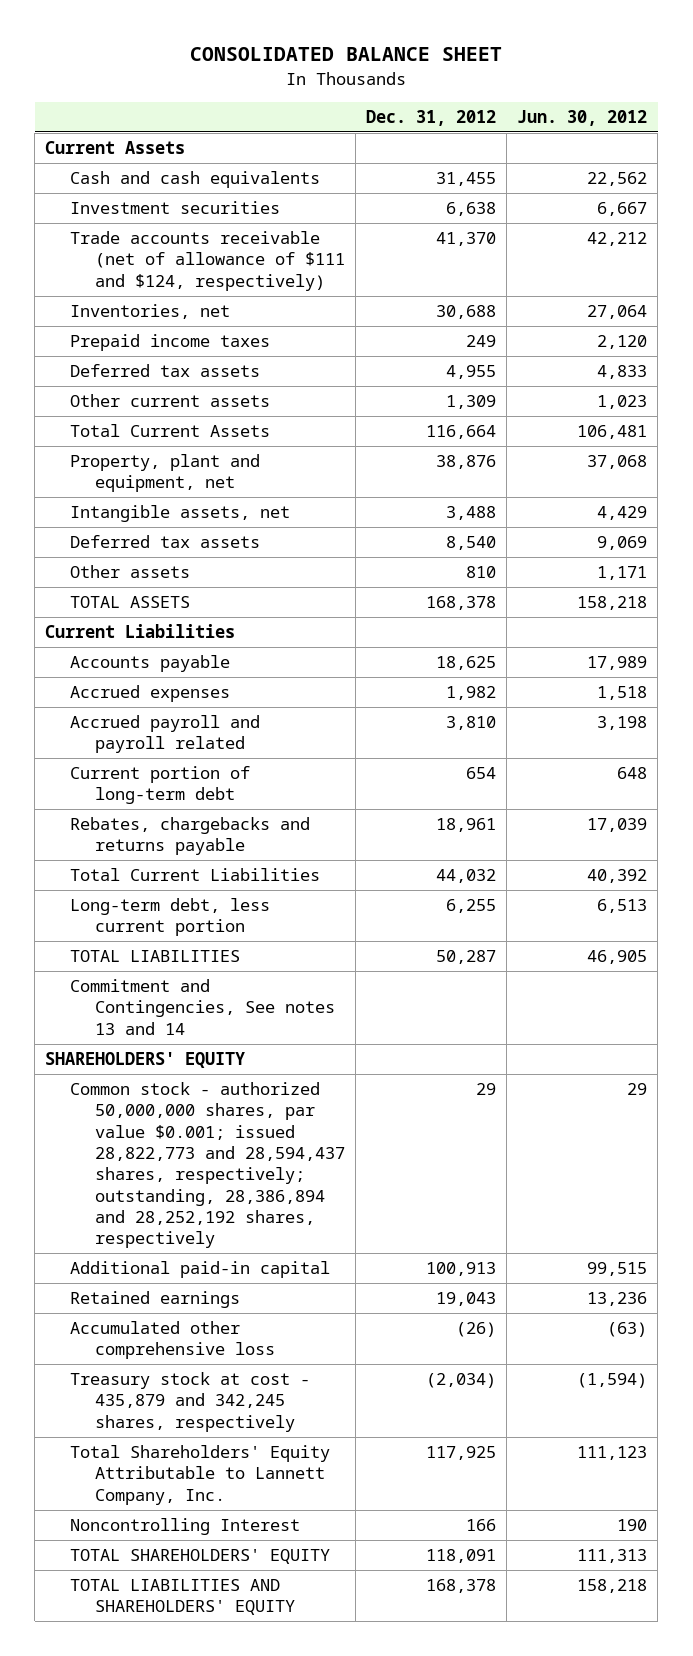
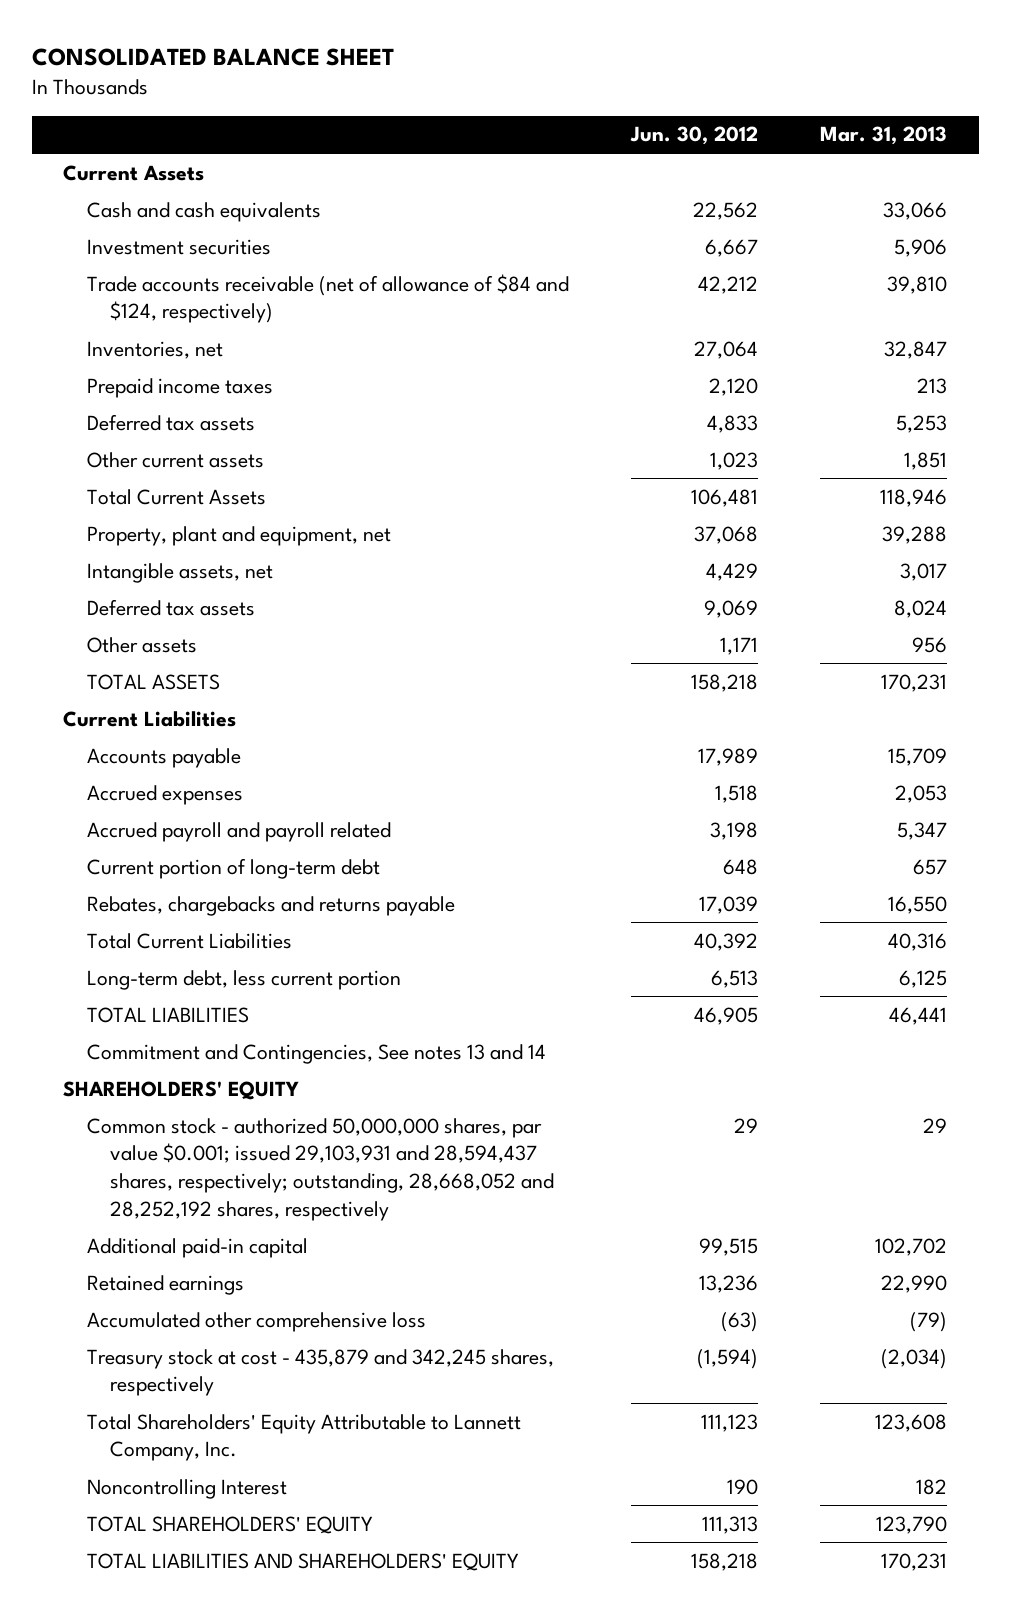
- | Dec. 31, 2012 | Jun. 30, 2012
+ | Jun. 30, 2012 | Mar. 31, 2013
- Trade accounts receivable (net of allowance of $111 and $124, respectively) | 41,370 | 42,212
+ Trade accounts receivable (net of allowance of $84 and $124, respectively) | 42,212 | 39,810
- Common stock - authorized 50,000,000 shares, par value $0.001; issued 28,822,773 and 28,594,437 shares, respectively; outstanding, 28,386,894 and 28,252,192 shares, respectively | 29 | 29
+ Common stock - authorized 50,000,000 shares, par value $0.001; issued 29,103,931 and 28,594,437 shares, respectively; outstanding, 28,668,052 and 28,252,192 shares, respectively | 29 | 29

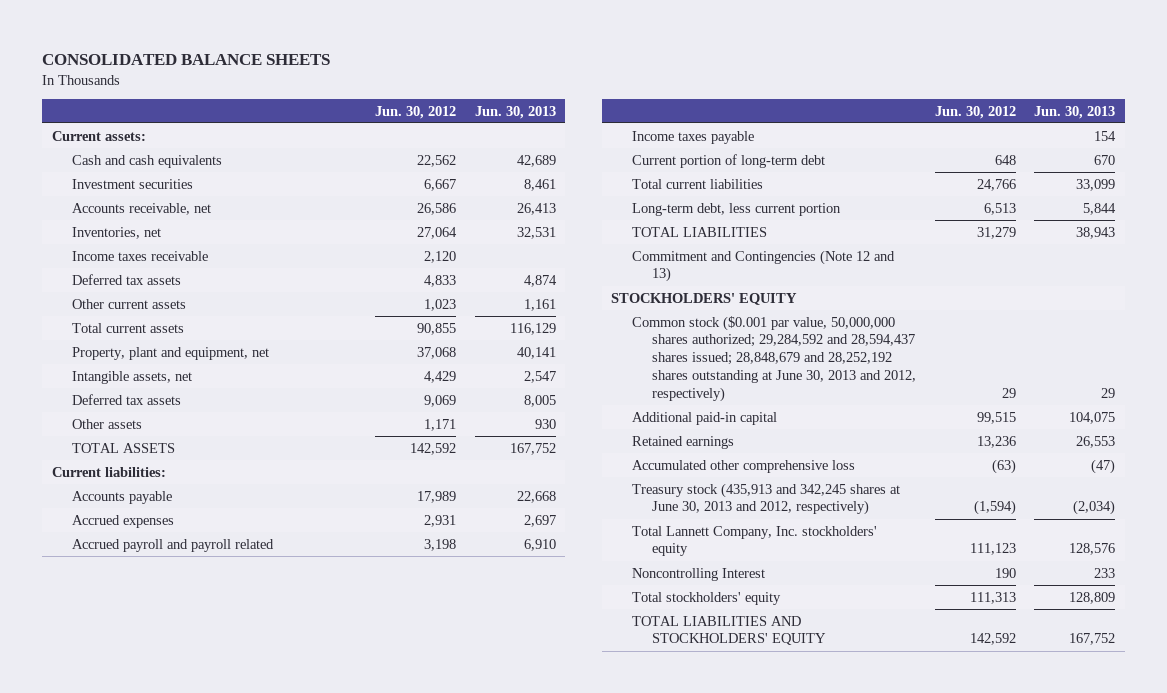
- CONSOLIDATED BALANCE SHEET
+ CONSOLIDATED BALANCE SHEETS
- | Jun. 30, 2012 | Mar. 31, 2013
+ | Jun. 30, 2012 | Jun. 30, 2013
- Current Assets
+ Current assets:
- Trade accounts receivable (net of allowance of $84 and $124, respectively) | 42,212 | 39,810
+ Accounts receivable, net | 26,586 | 26,413
- Prepaid income taxes | 2,120 | 213
+ Income taxes receivable | 2,120 |
- Total Current Assets | 106,481 | 118,946
+ Total current assets | 90,855 | 116,129
- TOTAL ASSETS | 158,218 | 170,231
- Current Liabilities
+ TOTAL ASSETS | 142,592 | 167,752
+ Current liabilities:
- Accrued expenses | 1,518 | 2,053
+ Accrued expenses | 2,931 | 2,697
+ Income taxes payable | | 154
- Rebates, chargebacks and returns payable | 17,039 | 16,550
- Total Current Liabilities | 40,392 | 40,316
+ Total current liabilities | 24,766 | 33,099
- TOTAL LIABILITIES | 46,905 | 46,441
- Commitment and Contingencies, See notes 13 and 14
- SHAREHOLDERS' EQUITY
- Common stock - authorized 50,000,000 shares, par value $0.001; issued 29,103,931 and 28,594,437 shares, respectively; outstanding, 28,668,052 and 28,252,192 shares, respectively | 29 | 29
+ TOTAL LIABILITIES | 31,279 | 38,943
+ Commitment and Contingencies (Note 12 and 13)
+ STOCKHOLDERS' EQUITY
+ Common stock ($0.001 par value, 50,000,000 shares authorized; 29,284,592 and 28,594,437 shares issued; 28,848,679 and 28,252,192 shares outstanding at June 30, 2013 and 2012, respectively) | 29 | 29
- Treasury stock at cost - 435,879 and 342,245 shares, respectively | (1,594) | (2,034)
- Total Shareholders' Equity Attributable to Lannett Company, Inc. | 111,123 | 123,608
+ Treasury stock (435,913 and 342,245 shares at June 30, 2013 and 2012, respectively) | (1,594) | (2,034)
+ Total Lannett Company, Inc. stockholders' equity | 111,123 | 128,576
- TOTAL SHAREHOLDERS' EQUITY | 111,313 | 123,790
- TOTAL LIABILITIES AND SHAREHOLDERS' EQUITY | 158,218 | 170,231
+ Total stockholders' equity | 111,313 | 128,809
+ TOTAL LIABILITIES AND STOCKHOLDERS' EQUITY | 142,592 | 167,752

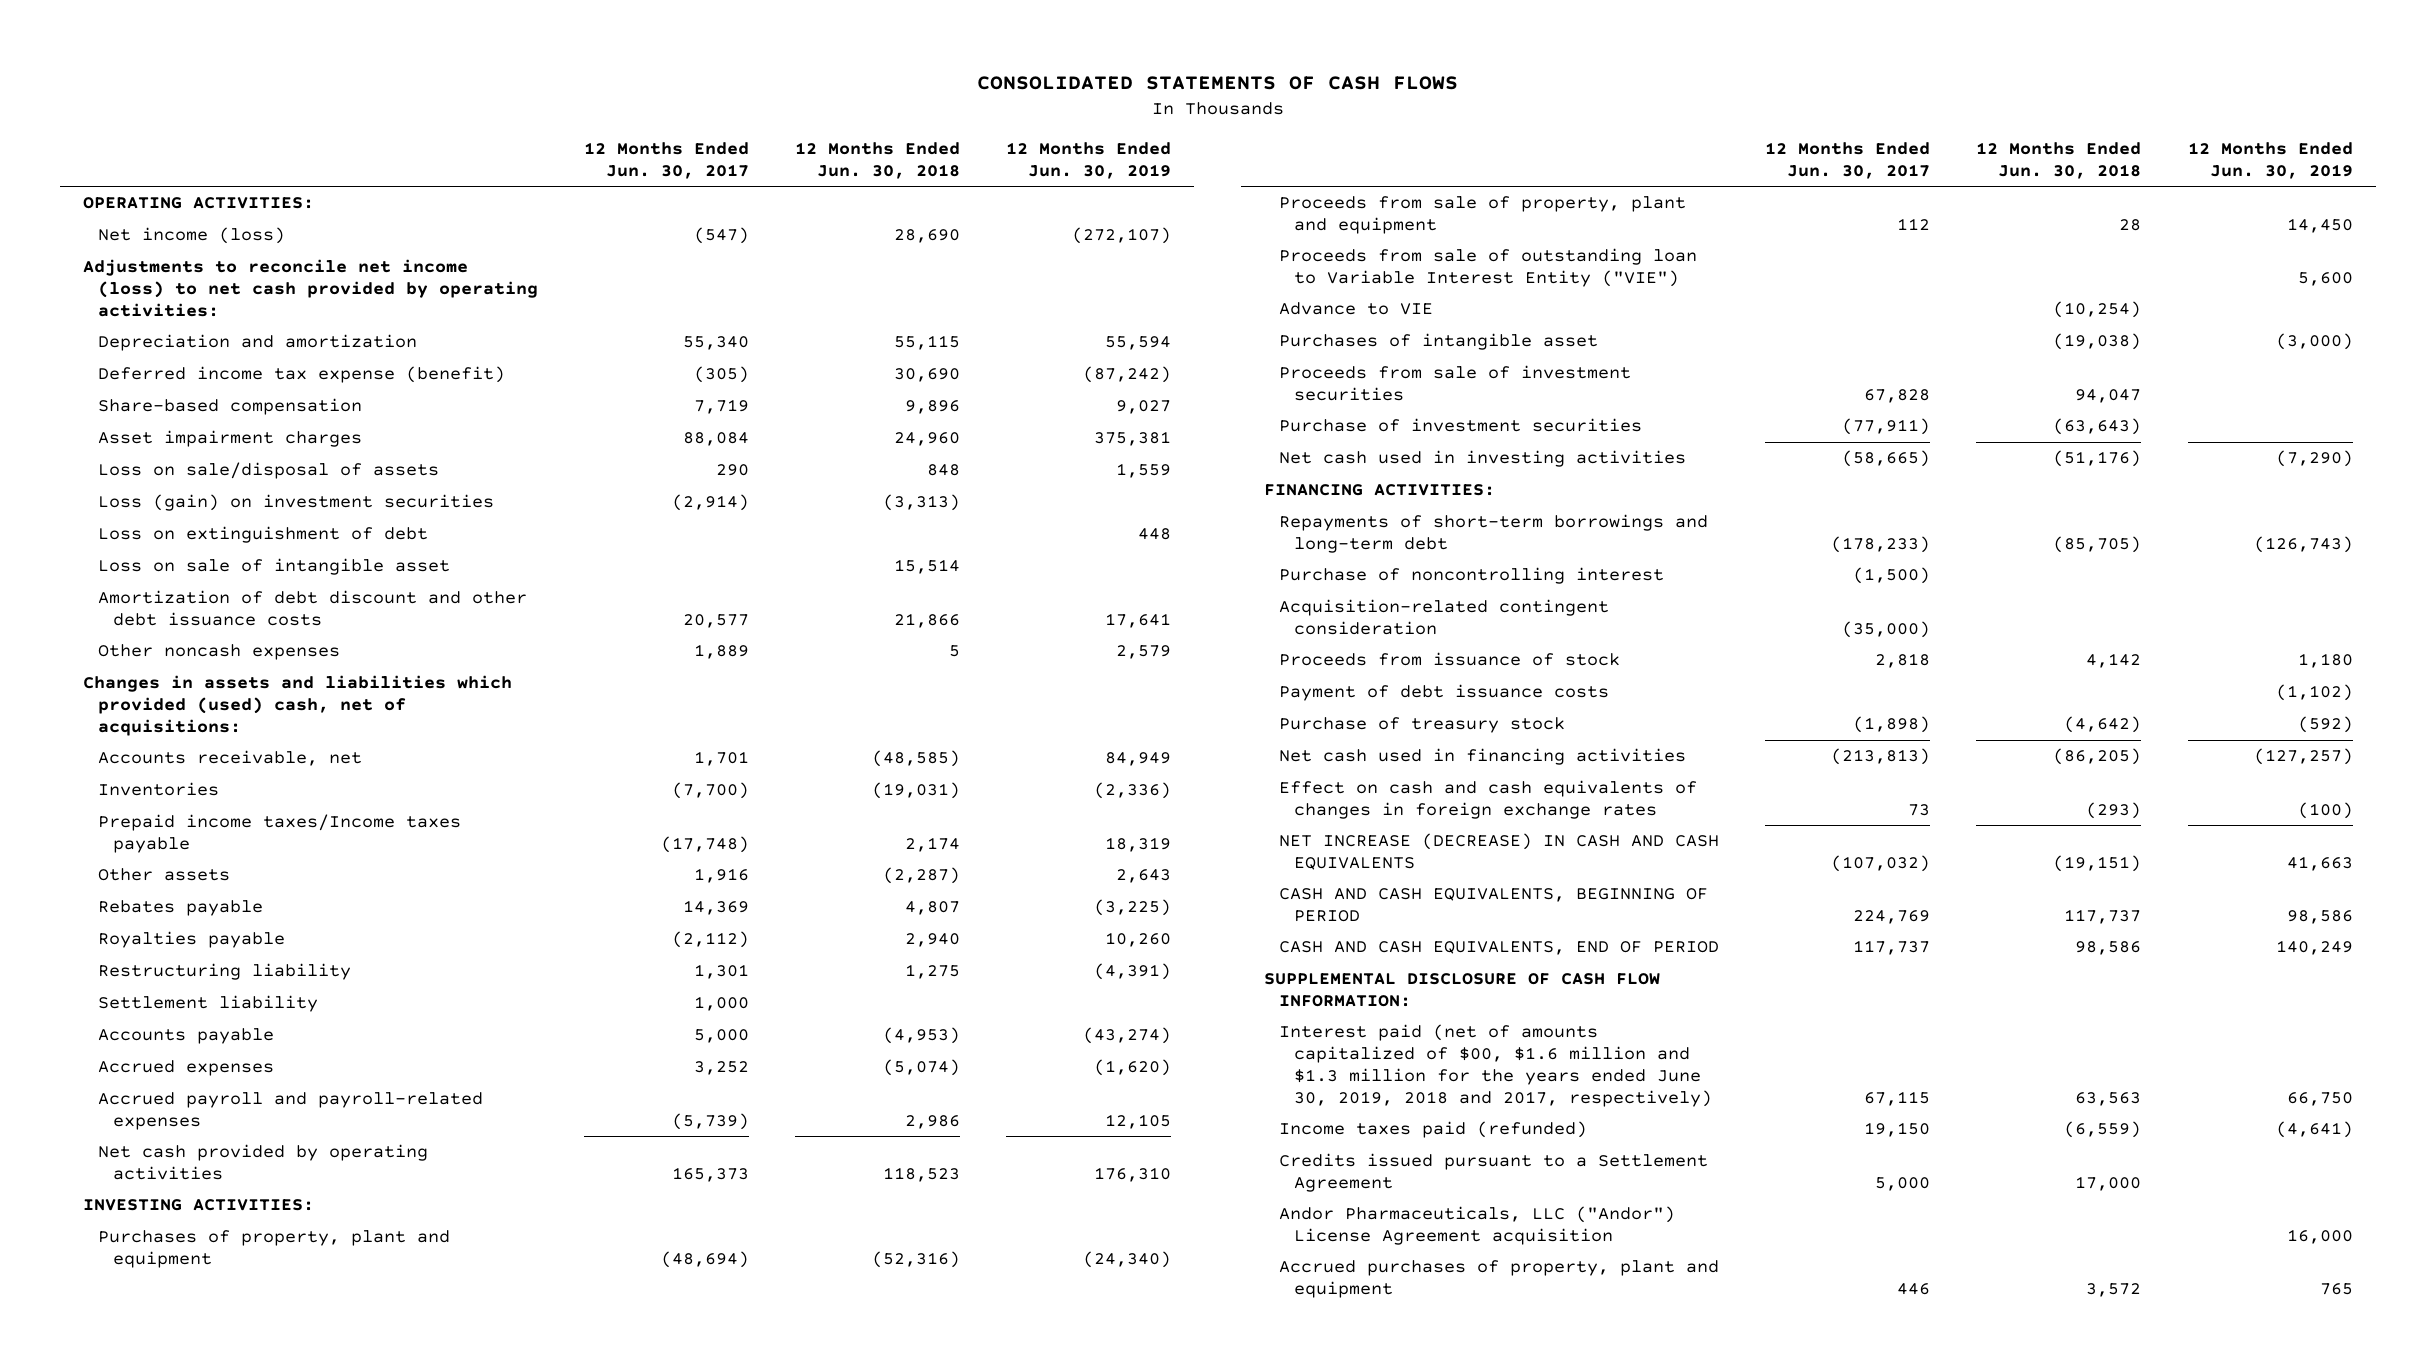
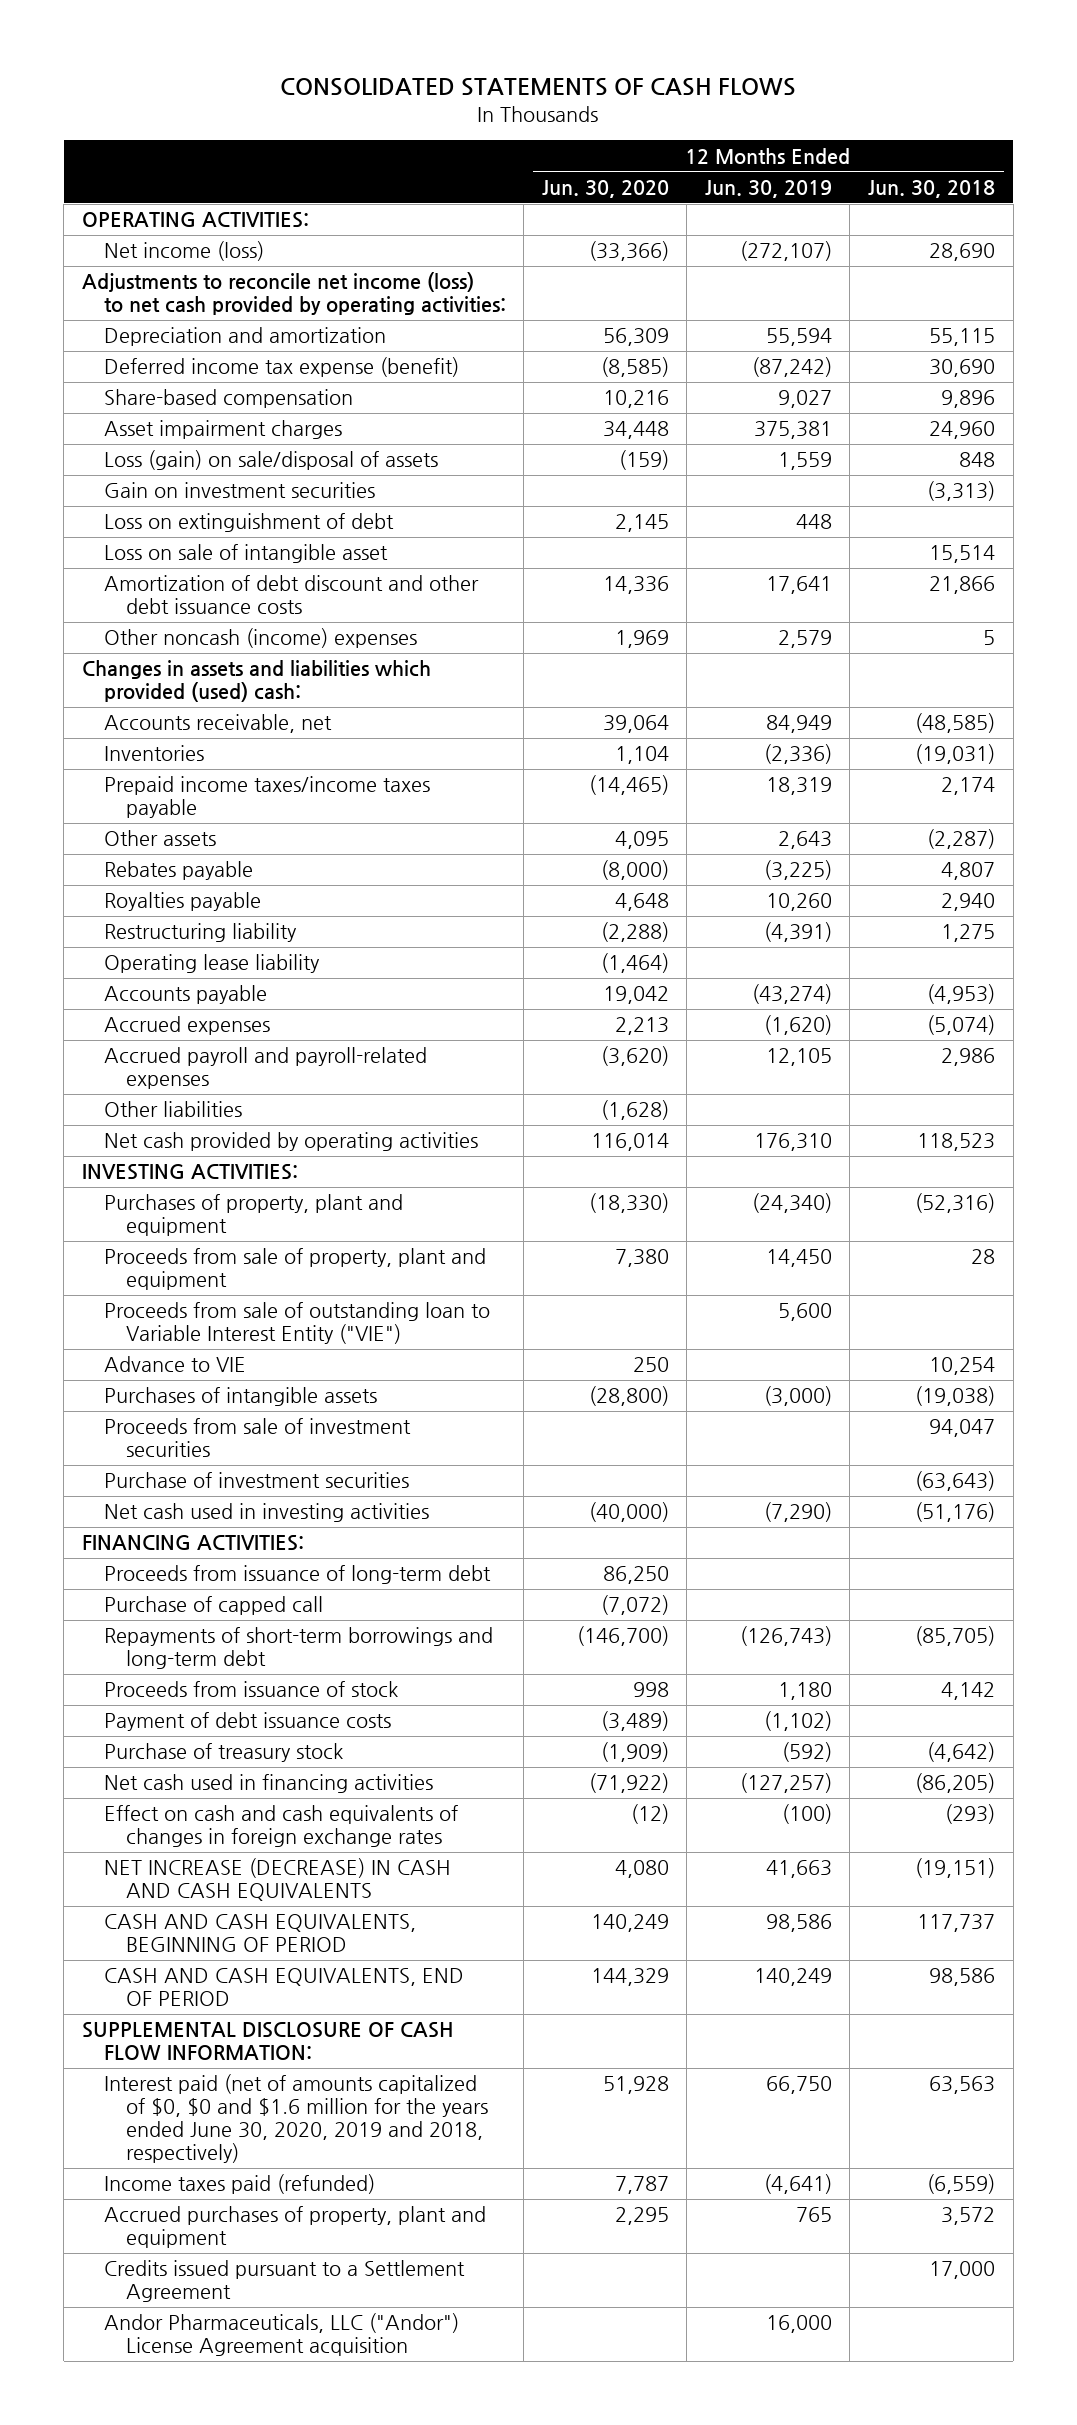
- | 12 Months Ended Jun. 30, 2017 | 12 Months Ended Jun. 30, 2018 | 12 Months Ended Jun. 30, 2019
+ | 12 Months Ended Jun. 30, 2020 | 12 Months Ended Jun. 30, 2019 | 12 Months Ended Jun. 30, 2018
- Loss on sale/disposal of assets | 290 | 848 | 1,559
- Loss (gain) on investment securities | (2,914) | (3,313) |
+ Loss (gain) on sale/disposal of assets | (159) | 1,559 | 848
+ Gain on investment securities | | | (3,313)
- Other noncash expenses | 1,889 | 5 | 2,579
- Changes in assets and liabilities which provided (used) cash, net of acquisitions:
+ Other noncash (income) expenses | 1,969 | 2,579 | 5
+ Changes in assets and liabilities which provided (used) cash:
- Prepaid income taxes/Income taxes payable | (17,748) | 2,174 | 18,319
+ Prepaid income taxes/income taxes payable | (14,465) | 18,319 | 2,174
- Settlement liability | 1,000 | |
+ Operating lease liability | (1,464) | |
+ Other liabilities | (1,628) | |
- Advance to VIE | | (10,254) |
- Purchases of intangible asset | | (19,038) | (3,000)
+ Advance to VIE | 250 | | 10,254
+ Purchases of intangible assets | (28,800) | (3,000) | (19,038)
+ Proceeds from issuance of long-term debt | 86,250 | |
+ Purchase of capped call | (7,072) | |
- Purchase of noncontrolling interest | (1,500) | |
- Acquisition-related contingent consideration | (35,000) | |
- Interest paid (net of amounts capitalized of $00, $1.6 million and $1.3 million for the years ended June 30, 2019, 2018 and 2017, respectively) | 67,115 | 63,563 | 66,750
+ Interest paid (net of amounts capitalized of $0, $0 and $1.6 million for the years ended June 30, 2020, 2019 and 2018, respectively) | 51,928 | 66,750 | 63,563
moved up: Accrued purchases of property, plant and equipment | 2,295 | 765 | 3,572

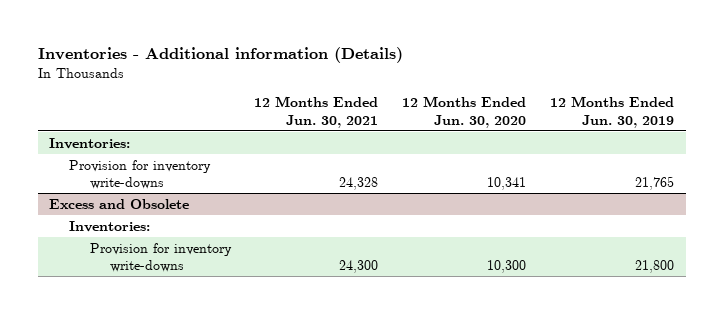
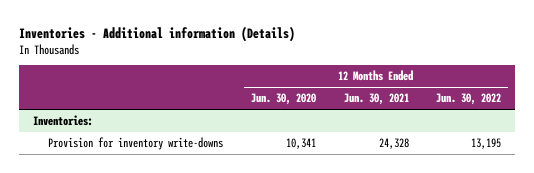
- | 12 Months Ended Jun. 30, 2021 | 12 Months Ended Jun. 30, 2020 | 12 Months Ended Jun. 30, 2019
+ | 12 Months Ended Jun. 30, 2020 | 12 Months Ended Jun. 30, 2021 | 12 Months Ended Jun. 30, 2022
- Excess and Obsolete
- Inventories:
- Provision for inventory write-downs | 24,300 | 10,300 | 21,800

